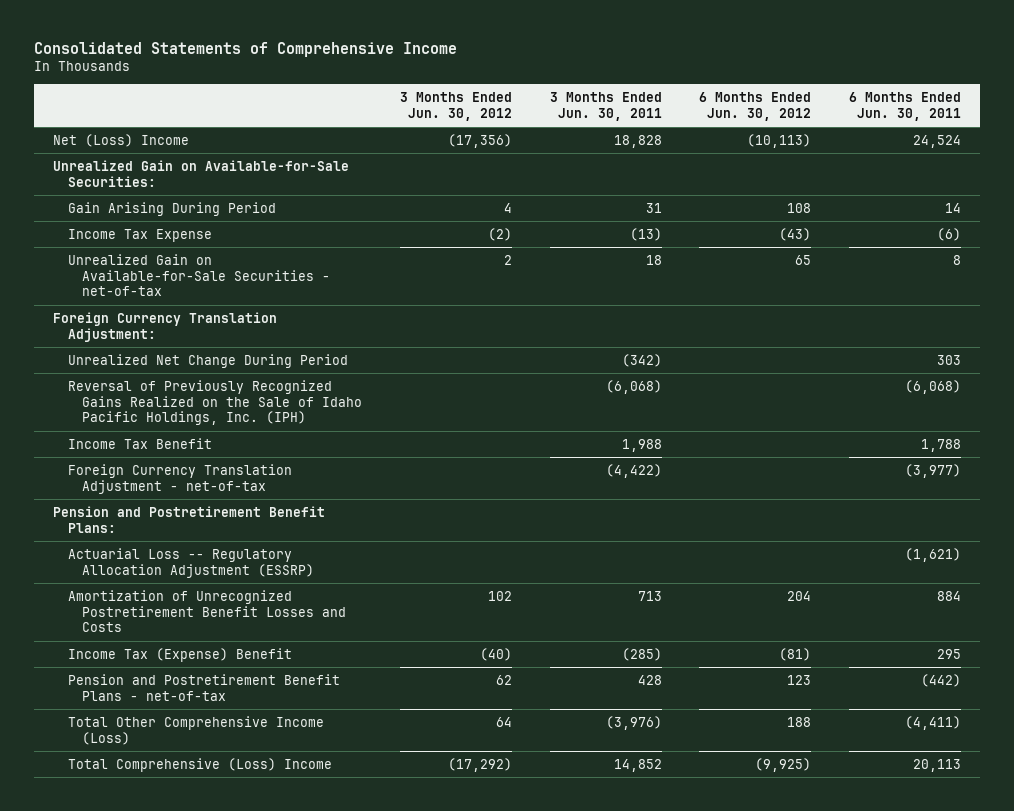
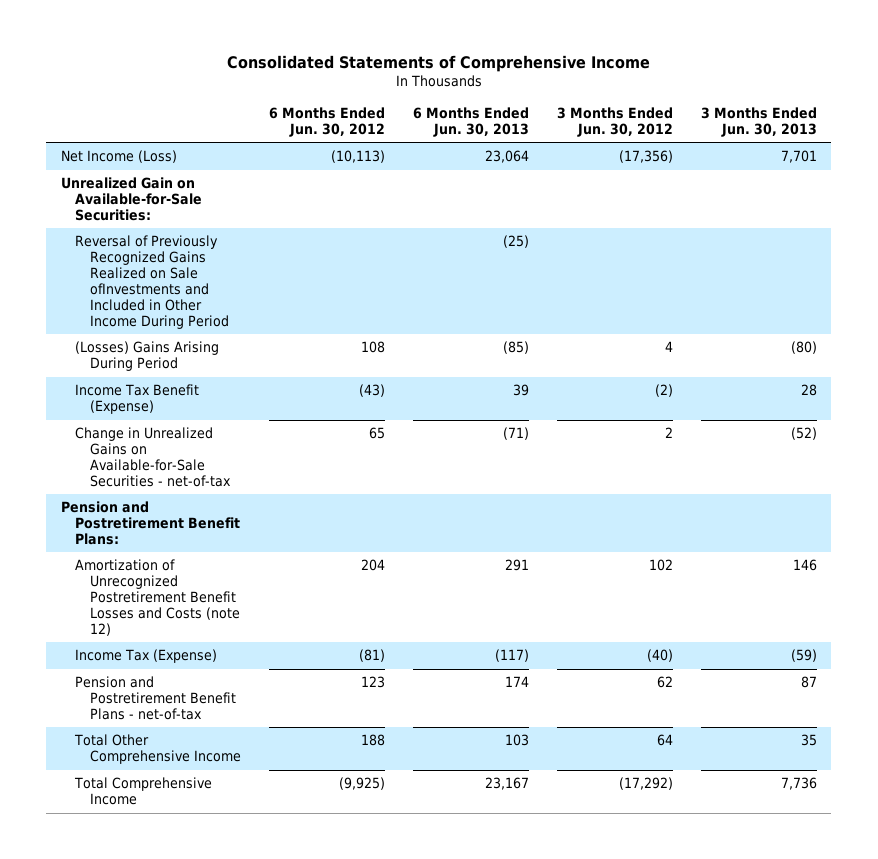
- | 3 Months Ended Jun. 30, 2012 | 3 Months Ended Jun. 30, 2011 | 6 Months Ended Jun. 30, 2012 | 6 Months Ended Jun. 30, 2011
+ | 6 Months Ended Jun. 30, 2012 | 6 Months Ended Jun. 30, 2013 | 3 Months Ended Jun. 30, 2012 | 3 Months Ended Jun. 30, 2013
- Net (Loss) Income | (17,356) | 18,828 | (10,113) | 24,524
+ Net Income (Loss) | (10,113) | 23,064 | (17,356) | 7,701
- Gain Arising During Period | 4 | 31 | 108 | 14
- Income Tax Expense | (2) | (13) | (43) | (6)
- Unrealized Gain on Available-for-Sale Securities - net-of-tax | 2 | 18 | 65 | 8
- Foreign Currency Translation Adjustment:
- Unrealized Net Change During Period | | (342) | | 303
- Reversal of Previously Recognized Gains Realized on the Sale of Idaho Pacific Holdings, Inc. (IPH) | | (6,068) | | (6,068)
- Income Tax Benefit | | 1,988 | | 1,788
- Foreign Currency Translation Adjustment - net-of-tax | | (4,422) | | (3,977)
+ Reversal of Previously Recognized Gains Realized on Sale ofInvestments and Included in Other Income During Period | | (25) | |
+ (Losses) Gains Arising During Period | 108 | (85) | 4 | (80)
+ Income Tax Benefit (Expense) | (43) | 39 | (2) | 28
+ Change in Unrealized Gains on Available-for-Sale Securities - net-of-tax | 65 | (71) | 2 | (52)
- Actuarial Loss -- Regulatory Allocation Adjustment (ESSRP) | | | | (1,621)
- Amortization of Unrecognized Postretirement Benefit Losses and Costs | 102 | 713 | 204 | 884
- Income Tax (Expense) Benefit | (40) | (285) | (81) | 295
+ Amortization of Unrecognized Postretirement Benefit Losses and Costs (note 12) | 204 | 291 | 102 | 146
+ Income Tax (Expense) | (81) | (117) | (40) | (59)
- Total Other Comprehensive Income (Loss) | 64 | (3,976) | 188 | (4,411)
- Total Comprehensive (Loss) Income | (17,292) | 14,852 | (9,925) | 20,113
+ Total Other Comprehensive Income | 188 | 103 | 64 | 35
+ Total Comprehensive Income | (9,925) | 23,167 | (17,292) | 7,736

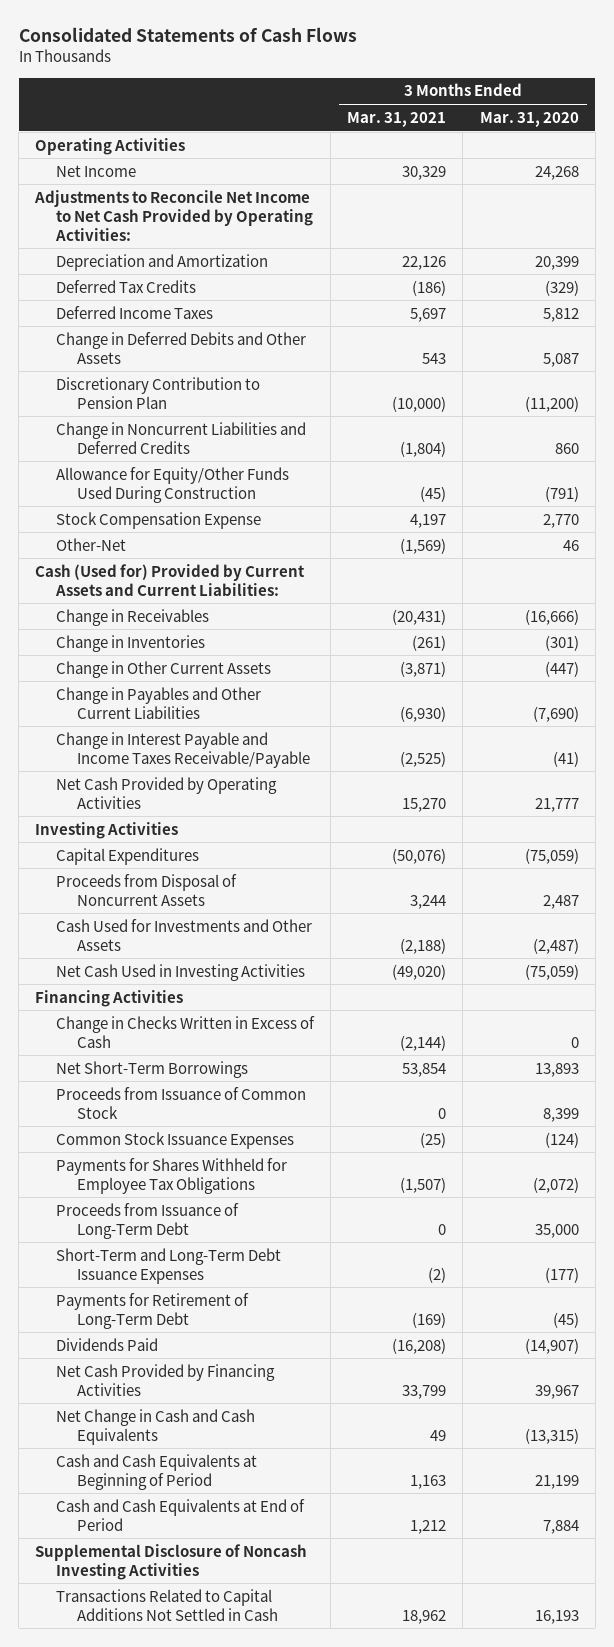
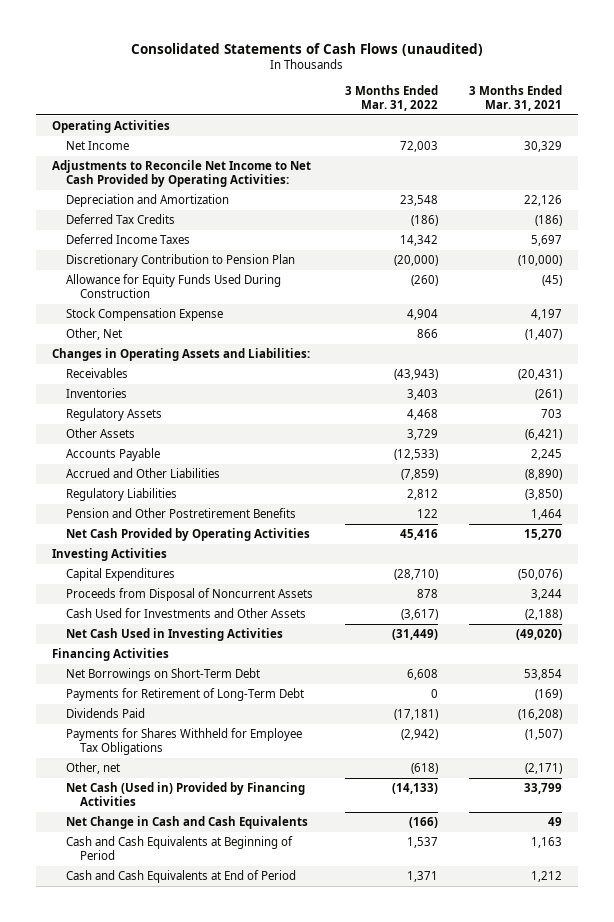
- Consolidated Statements of Cash Flows
+ Consolidated Statements of Cash Flows (unaudited)
- | 3 Months Ended Mar. 31, 2021 | 3 Months Ended Mar. 31, 2020
+ | 3 Months Ended Mar. 31, 2022 | 3 Months Ended Mar. 31, 2021
- Change in Deferred Debits and Other Assets | 543 | 5,087
- Change in Noncurrent Liabilities and Deferred Credits | (1,804) | 860
- Allowance for Equity/Other Funds Used During Construction | (45) | (791)
+ Allowance for Equity Funds Used During Construction | (260) | (45)
- Other-Net | (1,569) | 46
- Cash (Used for) Provided by Current Assets and Current Liabilities:
- Change in Receivables | (20,431) | (16,666)
- Change in Inventories | (261) | (301)
- Change in Other Current Assets | (3,871) | (447)
- Change in Payables and Other Current Liabilities | (6,930) | (7,690)
- Change in Interest Payable and Income Taxes Receivable/Payable | (2,525) | (41)
+ Other, Net | 866 | (1,407)
+ Changes in Operating Assets and Liabilities:
+ Receivables | (43,943) | (20,431)
+ Inventories | 3,403 | (261)
+ Regulatory Assets | 4,468 | 703
+ Other Assets | 3,729 | (6,421)
+ Accounts Payable | (12,533) | 2,245
+ Accrued and Other Liabilities | (7,859) | (8,890)
+ Regulatory Liabilities | 2,812 | (3,850)
+ Pension and Other Postretirement Benefits | 122 | 1,464
- Change in Checks Written in Excess of Cash | (2,144) | 0
- Net Short-Term Borrowings | 53,854 | 13,893
- Proceeds from Issuance of Common Stock | 0 | 8,399
- Common Stock Issuance Expenses | (25) | (124)
- Proceeds from Issuance of Long-Term Debt | 0 | 35,000
- Short-Term and Long-Term Debt Issuance Expenses | (2) | (177)
+ Net Borrowings on Short-Term Debt | 6,608 | 53,854
- Net Cash Provided by Financing Activities | 33,799 | 39,967
moved down: Payments for Shares Withheld for Employee Tax Obligations | (2,942) | (1,507)
+ Other, net | (618) | (2,171)
+ Net Cash (Used in) Provided by Financing Activities | (14,133) | 33,799
- Supplemental Disclosure of Noncash Investing Activities
- Transactions Related to Capital Additions Not Settled in Cash | 18,962 | 16,193

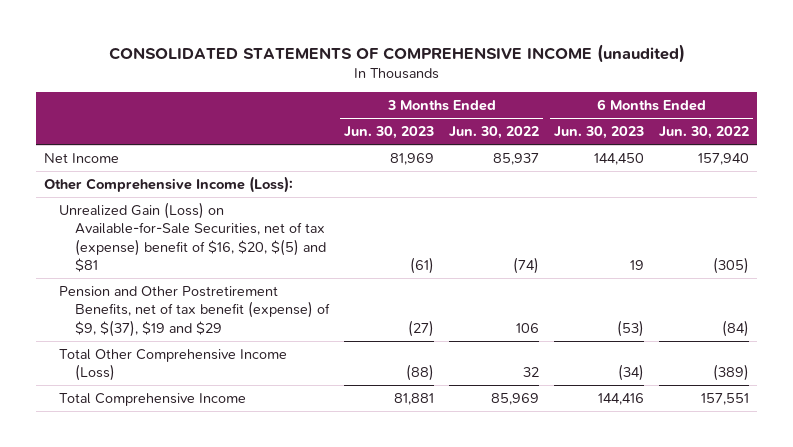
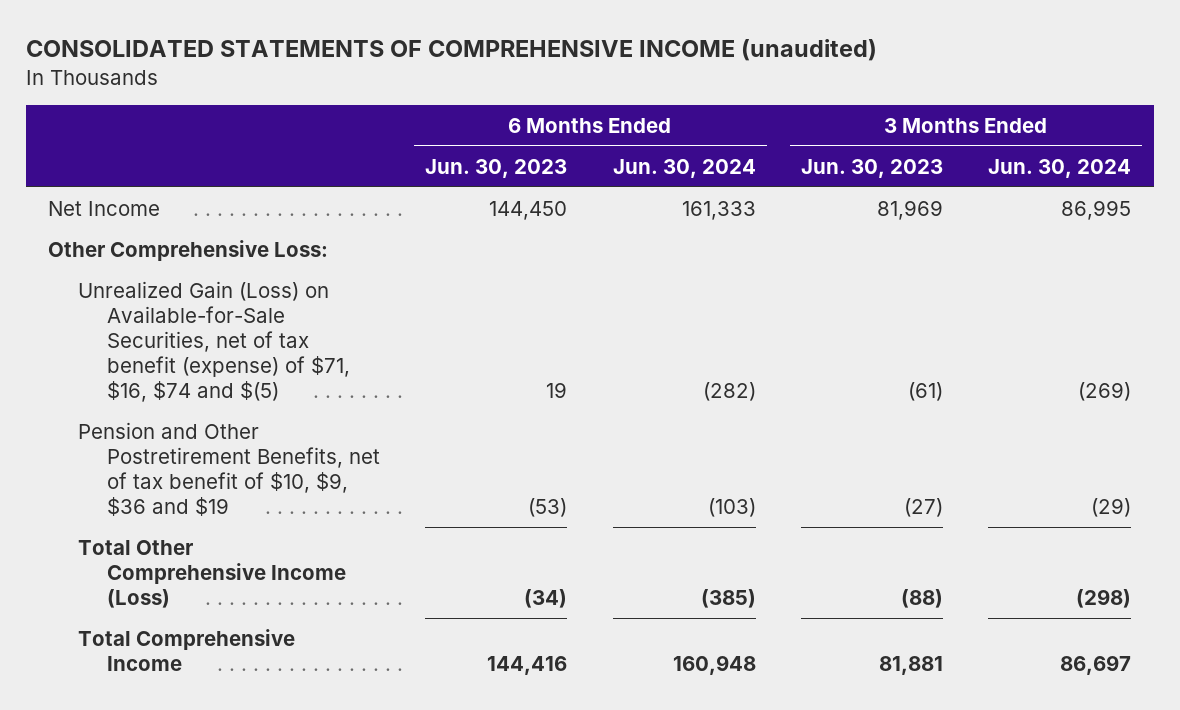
- | 3 Months Ended Jun. 30, 2023 | 3 Months Ended Jun. 30, 2022 | 6 Months Ended Jun. 30, 2023 | 6 Months Ended Jun. 30, 2022
+ | 6 Months Ended Jun. 30, 2023 | 6 Months Ended Jun. 30, 2024 | 3 Months Ended Jun. 30, 2023 | 3 Months Ended Jun. 30, 2024
- Other Comprehensive Income (Loss):
- Unrealized Gain (Loss) on Available-for-Sale Securities, net of tax (expense) benefit of $16, $20, $(5) and $81 | (61) | (74) | 19 | (305)
- Pension and Other Postretirement Benefits, net of tax benefit (expense) of $9, $(37), $19 and $29 | (27) | 106 | (53) | (84)
+ Other Comprehensive Loss:
+ Unrealized Gain (Loss) on Available-for-Sale Securities, net of tax benefit (expense) of $71, $16, $74 and $(5) | 19 | (282) | (61) | (269)
+ Pension and Other Postretirement Benefits, net of tax benefit of $10, $9, $36 and $19 | (53) | (103) | (27) | (29)

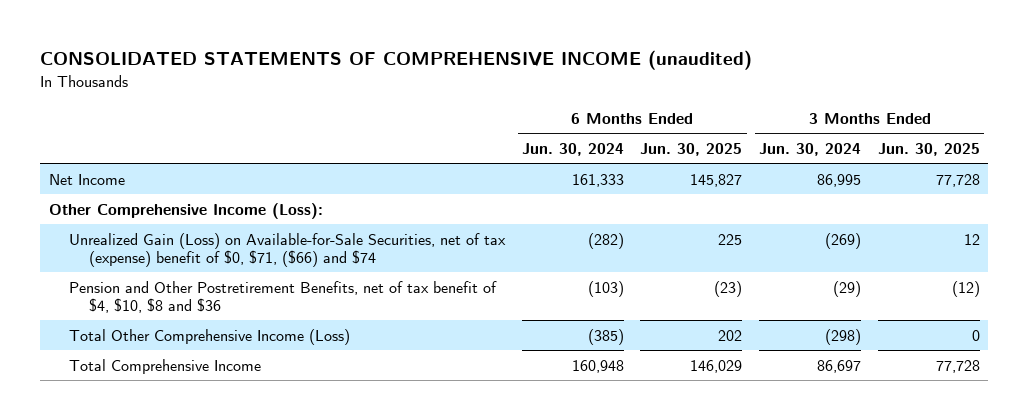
- | 6 Months Ended Jun. 30, 2023 | 6 Months Ended Jun. 30, 2024 | 3 Months Ended Jun. 30, 2023 | 3 Months Ended Jun. 30, 2024
+ | 6 Months Ended Jun. 30, 2024 | 6 Months Ended Jun. 30, 2025 | 3 Months Ended Jun. 30, 2024 | 3 Months Ended Jun. 30, 2025
- Other Comprehensive Loss:
- Unrealized Gain (Loss) on Available-for-Sale Securities, net of tax benefit (expense) of $71, $16, $74 and $(5) | 19 | (282) | (61) | (269)
- Pension and Other Postretirement Benefits, net of tax benefit of $10, $9, $36 and $19 | (53) | (103) | (27) | (29)
+ Other Comprehensive Income (Loss):
+ Unrealized Gain (Loss) on Available-for-Sale Securities, net of tax (expense) benefit of $0, $71, ($66) and $74 | (282) | 225 | (269) | 12
+ Pension and Other Postretirement Benefits, net of tax benefit of $4, $10, $8 and $36 | (103) | (23) | (29) | (12)

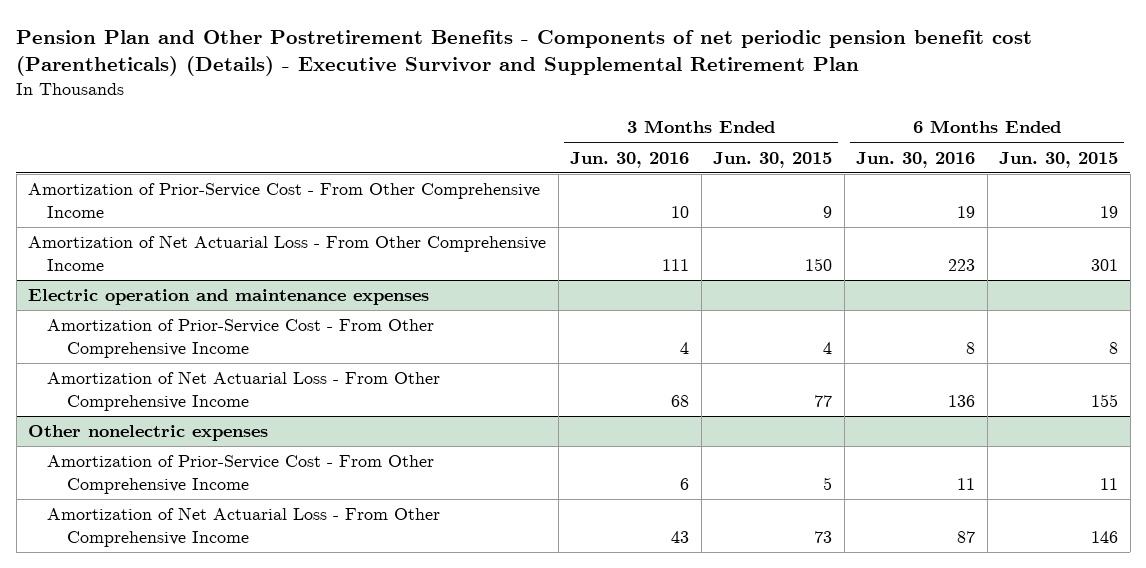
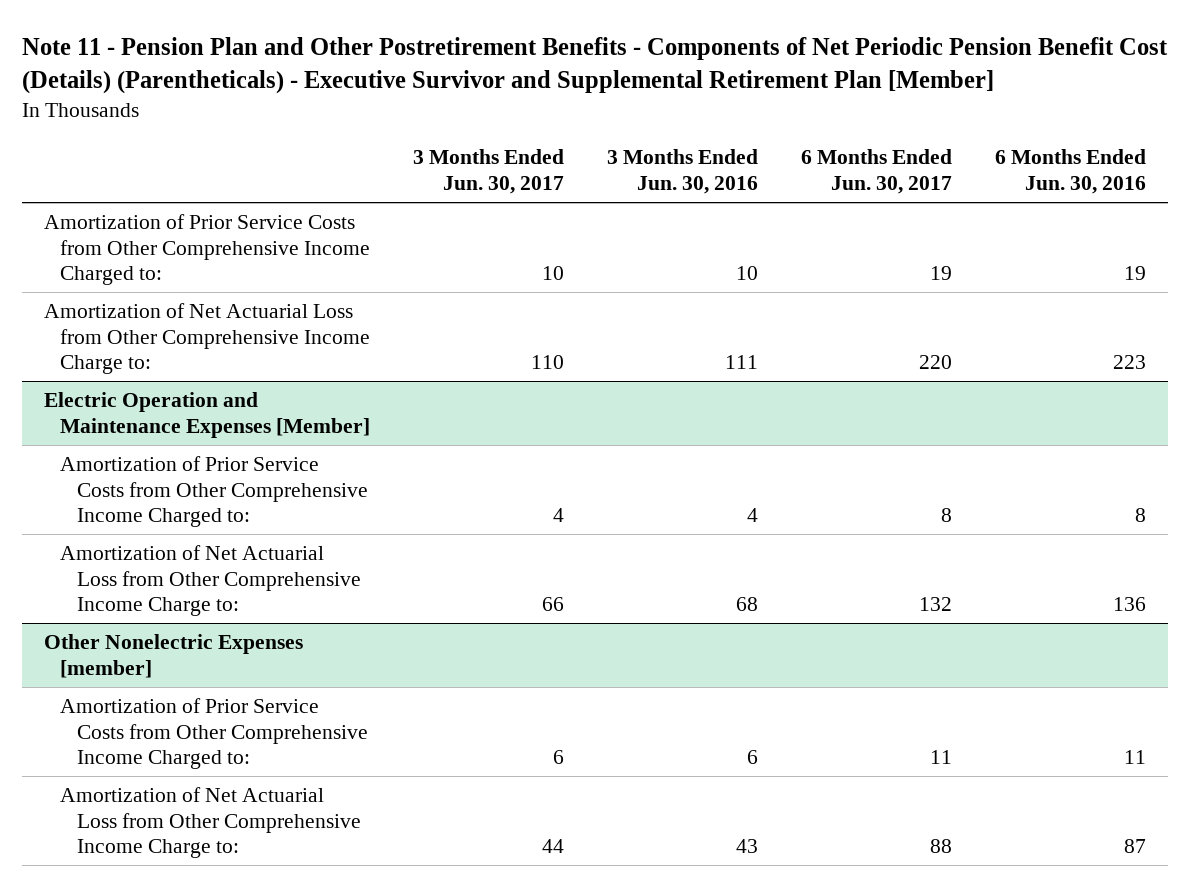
- Pension Plan and Other Postretirement Benefits - Components of net periodic pension benefit cost (Parentheticals) (Details) - Executive Survivor and Supplemental Retirement Plan
+ Note 11 - Pension Plan and Other Postretirement Benefits - Components of Net Periodic Pension Benefit Cost (Details) (Parentheticals) - Executive Survivor and Supplemental Retirement Plan [Member]
- | 3 Months Ended Jun. 30, 2016 | 3 Months Ended Jun. 30, 2015 | 6 Months Ended Jun. 30, 2016 | 6 Months Ended Jun. 30, 2015
+ | 3 Months Ended Jun. 30, 2017 | 3 Months Ended Jun. 30, 2016 | 6 Months Ended Jun. 30, 2017 | 6 Months Ended Jun. 30, 2016
- Amortization of Prior-Service Cost - From Other Comprehensive Income | 10 | 9 | 19 | 19
- Amortization of Net Actuarial Loss - From Other Comprehensive Income | 111 | 150 | 223 | 301
- Electric operation and maintenance expenses
- Amortization of Prior-Service Cost - From Other Comprehensive Income | 4 | 4 | 8 | 8
- Amortization of Net Actuarial Loss - From Other Comprehensive Income | 68 | 77 | 136 | 155
- Other nonelectric expenses
- Amortization of Prior-Service Cost - From Other Comprehensive Income | 6 | 5 | 11 | 11
- Amortization of Net Actuarial Loss - From Other Comprehensive Income | 43 | 73 | 87 | 146
+ Amortization of Prior Service Costs from Other Comprehensive Income Charged to: | 10 | 10 | 19 | 19
+ Amortization of Net Actuarial Loss from Other Comprehensive Income Charge to: | 110 | 111 | 220 | 223
+ Electric Operation and Maintenance Expenses [Member]
+ Amortization of Prior Service Costs from Other Comprehensive Income Charged to: | 4 | 4 | 8 | 8
+ Amortization of Net Actuarial Loss from Other Comprehensive Income Charge to: | 66 | 68 | 132 | 136
+ Other Nonelectric Expenses [member]
+ Amortization of Prior Service Costs from Other Comprehensive Income Charged to: | 6 | 6 | 11 | 11
+ Amortization of Net Actuarial Loss from Other Comprehensive Income Charge to: | 44 | 43 | 88 | 87

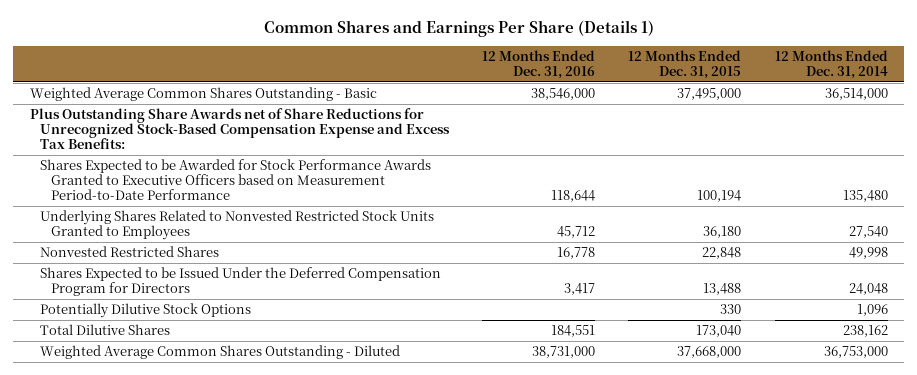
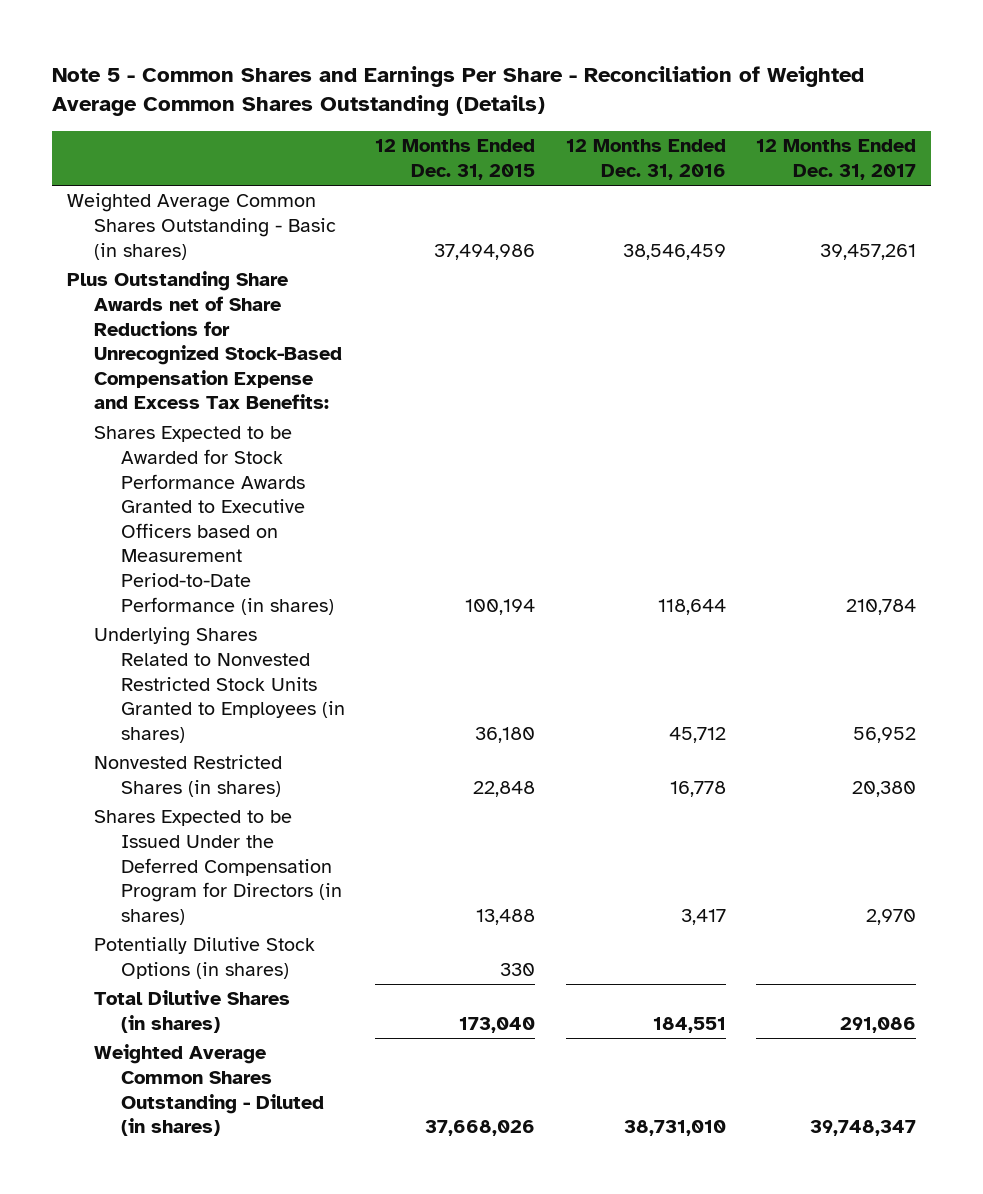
- Common Shares and Earnings Per Share (Details 1)
+ Note 5 - Common Shares and Earnings Per Share - Reconciliation of Weighted Average Common Shares Outstanding (Details)
- | 12 Months Ended Dec. 31, 2016 | 12 Months Ended Dec. 31, 2015 | 12 Months Ended Dec. 31, 2014
+ | 12 Months Ended Dec. 31, 2015 | 12 Months Ended Dec. 31, 2016 | 12 Months Ended Dec. 31, 2017
- Weighted Average Common Shares Outstanding - Basic | 38,546,000 | 37,495,000 | 36,514,000
+ Weighted Average Common Shares Outstanding - Basic (in shares) | 37,494,986 | 38,546,459 | 39,457,261
- Shares Expected to be Awarded for Stock Performance Awards Granted to Executive Officers based on Measurement Period-to-Date Performance | 118,644 | 100,194 | 135,480
- Underlying Shares Related to Nonvested Restricted Stock Units Granted to Employees | 45,712 | 36,180 | 27,540
- Nonvested Restricted Shares | 16,778 | 22,848 | 49,998
- Shares Expected to be Issued Under the Deferred Compensation Program for Directors | 3,417 | 13,488 | 24,048
- Potentially Dilutive Stock Options | | 330 | 1,096
- Total Dilutive Shares | 184,551 | 173,040 | 238,162
- Weighted Average Common Shares Outstanding - Diluted | 38,731,000 | 37,668,000 | 36,753,000
+ Shares Expected to be Awarded for Stock Performance Awards Granted to Executive Officers based on Measurement Period-to-Date Performance (in shares) | 100,194 | 118,644 | 210,784
+ Underlying Shares Related to Nonvested Restricted Stock Units Granted to Employees (in shares) | 36,180 | 45,712 | 56,952
+ Nonvested Restricted Shares (in shares) | 22,848 | 16,778 | 20,380
+ Shares Expected to be Issued Under the Deferred Compensation Program for Directors (in shares) | 13,488 | 3,417 | 2,970
+ Potentially Dilutive Stock Options (in shares) | 330 | |
+ Total Dilutive Shares (in shares) | 173,040 | 184,551 | 291,086
+ Weighted Average Common Shares Outstanding - Diluted (in shares) | 37,668,026 | 38,731,010 | 39,748,347

